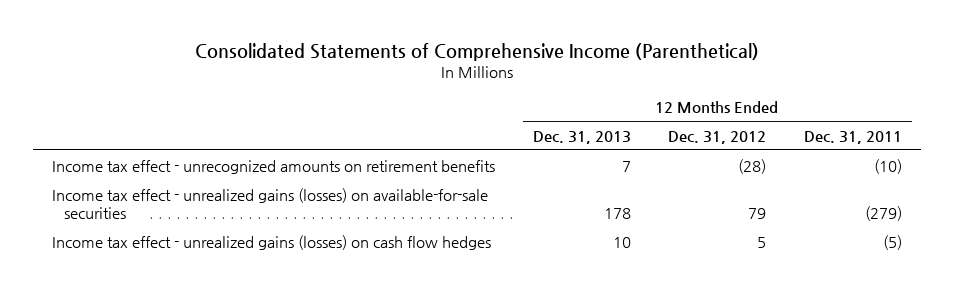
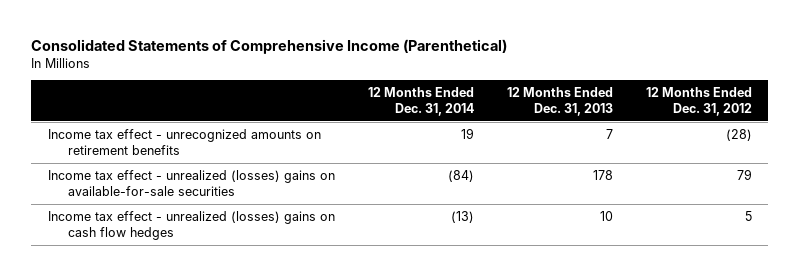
- | 12 Months Ended Dec. 31, 2013 | 12 Months Ended Dec. 31, 2012 | 12 Months Ended Dec. 31, 2011
+ | 12 Months Ended Dec. 31, 2014 | 12 Months Ended Dec. 31, 2013 | 12 Months Ended Dec. 31, 2012
- Income tax effect - unrealized gains (losses) on available-for-sale securities | 178 | 79 | (279)
- Income tax effect - unrealized gains (losses) on cash flow hedges | 10 | 5 | (5)
+ Income tax effect - unrealized (losses) gains on available-for-sale securities | (84) | 178 | 79
+ Income tax effect - unrealized (losses) gains on cash flow hedges | (13) | 10 | 5

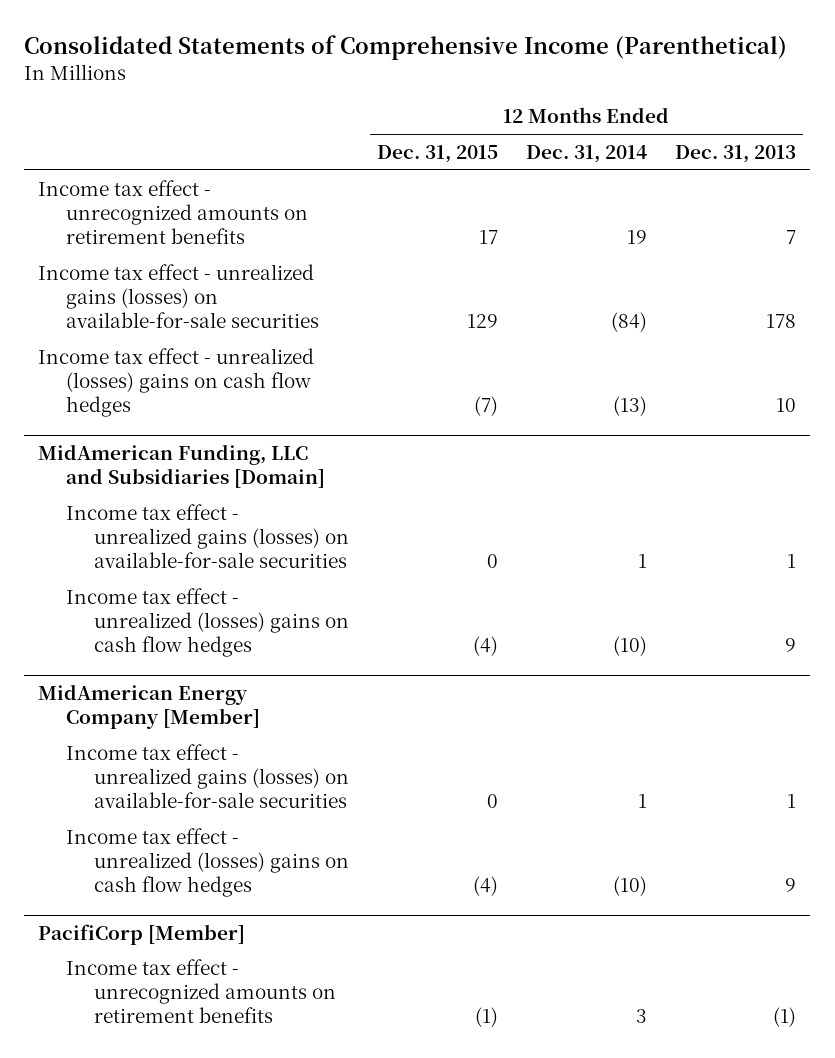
- | 12 Months Ended Dec. 31, 2014 | 12 Months Ended Dec. 31, 2013 | 12 Months Ended Dec. 31, 2012
+ | 12 Months Ended Dec. 31, 2015 | 12 Months Ended Dec. 31, 2014 | 12 Months Ended Dec. 31, 2013
- Income tax effect - unrealized (losses) gains on available-for-sale securities | (84) | 178 | 79
+ Income tax effect - unrealized gains (losses) on available-for-sale securities | 129 | (84) | 178
+ MidAmerican Funding, LLC and Subsidiaries [Domain]
+ Income tax effect - unrealized gains (losses) on available-for-sale securities | 0 | 1 | 1
+ Income tax effect - unrealized (losses) gains on cash flow hedges | (4) | (10) | 9
+ MidAmerican Energy Company [Member]
+ Income tax effect - unrealized gains (losses) on available-for-sale securities | 0 | 1 | 1
+ Income tax effect - unrealized (losses) gains on cash flow hedges | (4) | (10) | 9
+ PacifiCorp [Member]
+ Income tax effect - unrecognized amounts on retirement benefits | (1) | 3 | (1)

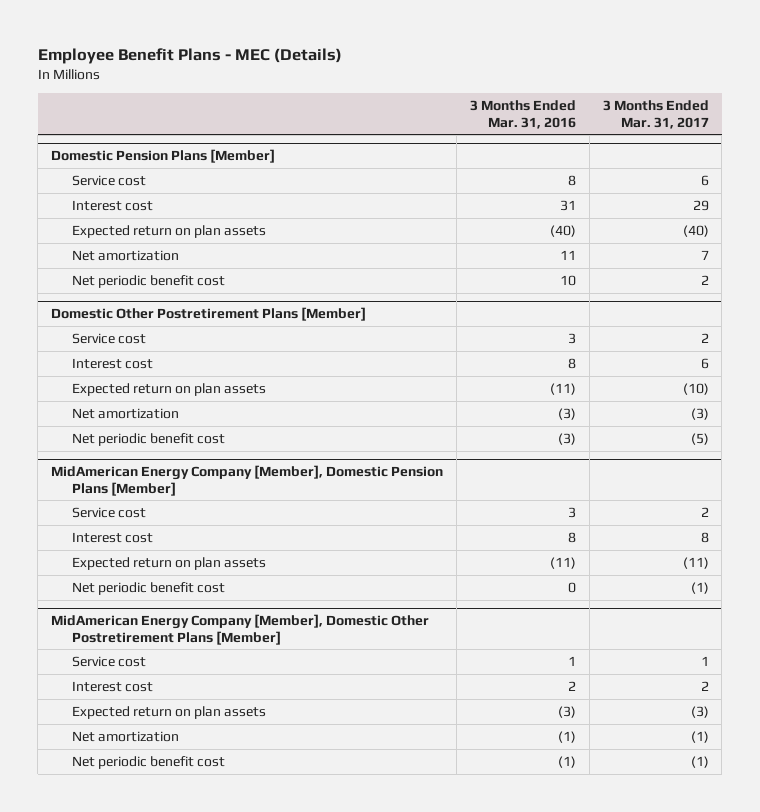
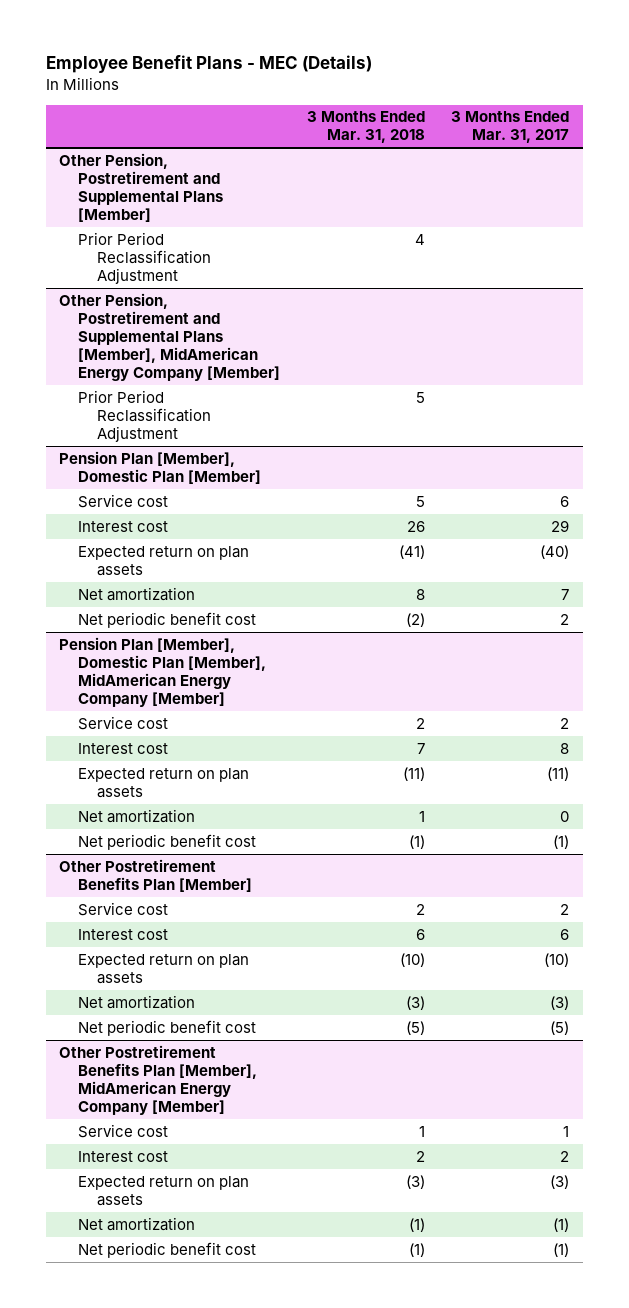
- | 3 Months Ended Mar. 31, 2016 | 3 Months Ended Mar. 31, 2017
+ | 3 Months Ended Mar. 31, 2018 | 3 Months Ended Mar. 31, 2017
- Domestic Pension Plans [Member]
+ Other Pension, Postretirement and Supplemental Plans [Member]
+ Prior Period Reclassification Adjustment | 4 |
+ Other Pension, Postretirement and Supplemental Plans [Member], MidAmerican Energy Company [Member]
+ Prior Period Reclassification Adjustment | 5 |
+ Pension Plan [Member], Domestic Plan [Member]
- Domestic Other Postretirement Plans [Member]
+ Pension Plan [Member], Domestic Plan [Member], MidAmerican Energy Company [Member]
+ Interest cost | 7 | 8
+ Expected return on plan assets | (11) | (11)
+ Net amortization | 1 | 0
+ Net periodic benefit cost | (1) | (1)
+ Other Postretirement Benefits Plan [Member]
+ Service cost | 2 | 2
- MidAmerican Energy Company [Member], Domestic Pension Plans [Member]
- Service cost | 3 | 2
- Interest cost | 8 | 8
- Expected return on plan assets | (11) | (11)
- Net periodic benefit cost | 0 | (1)
- MidAmerican Energy Company [Member], Domestic Other Postretirement Plans [Member]
+ Other Postretirement Benefits Plan [Member], MidAmerican Energy Company [Member]

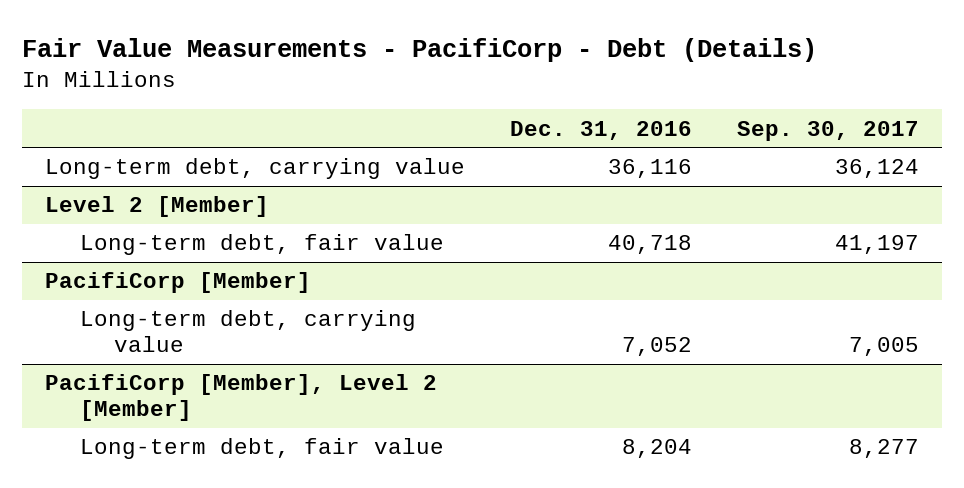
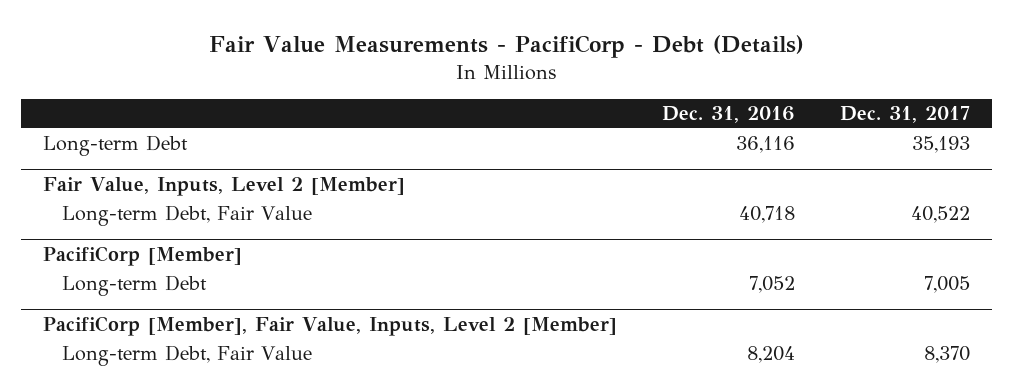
- | Dec. 31, 2016 | Sep. 30, 2017
+ | Dec. 31, 2016 | Dec. 31, 2017
- Long-term debt, carrying value | 36,116 | 36,124
- Level 2 [Member]
- Long-term debt, fair value | 40,718 | 41,197
+ Long-term Debt | 36,116 | 35,193
+ Fair Value, Inputs, Level 2 [Member]
+ Long-term Debt, Fair Value | 40,718 | 40,522
@ PacifiCorp [Member]
- Long-term debt, carrying value | 7,052 | 7,005
- PacifiCorp [Member], Level 2 [Member]
- Long-term debt, fair value | 8,204 | 8,277
@ PacifiCorp [Member]
+ Long-term Debt | 7,052 | 7,005
+ PacifiCorp [Member], Fair Value, Inputs, Level 2 [Member]
+ Long-term Debt, Fair Value | 8,204 | 8,370

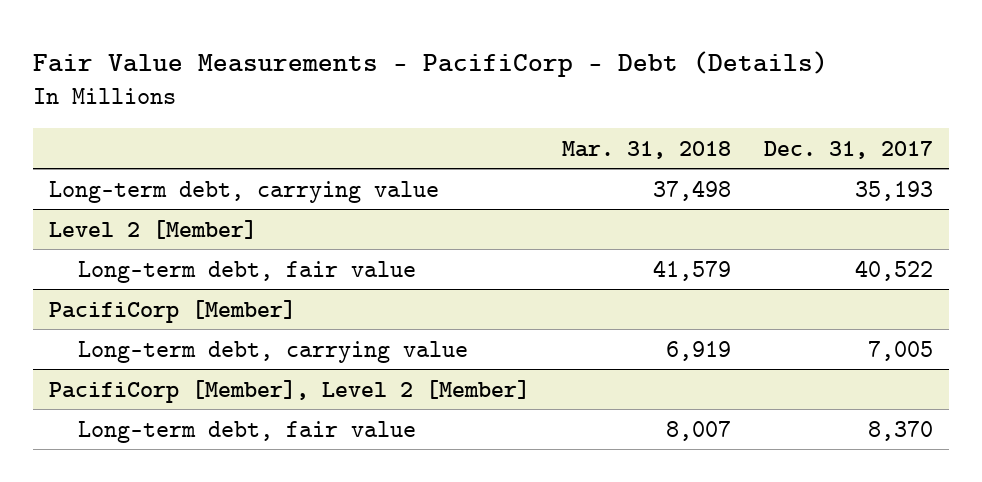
- | Dec. 31, 2016 | Dec. 31, 2017
+ | Mar. 31, 2018 | Dec. 31, 2017
- Long-term Debt | 36,116 | 35,193
- Fair Value, Inputs, Level 2 [Member]
- Long-term Debt, Fair Value | 40,718 | 40,522
+ Long-term debt, carrying value | 37,498 | 35,193
+ Level 2 [Member]
+ Long-term debt, fair value | 41,579 | 40,522
@ PacifiCorp [Member]
- Long-term Debt | 7,052 | 7,005
- PacifiCorp [Member], Fair Value, Inputs, Level 2 [Member]
- Long-term Debt, Fair Value | 8,204 | 8,370
@ PacifiCorp [Member]
+ Long-term debt, carrying value | 6,919 | 7,005
+ PacifiCorp [Member], Level 2 [Member]
+ Long-term debt, fair value | 8,007 | 8,370

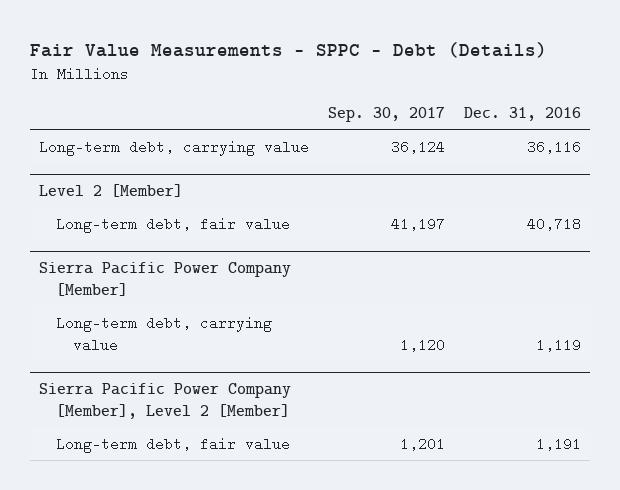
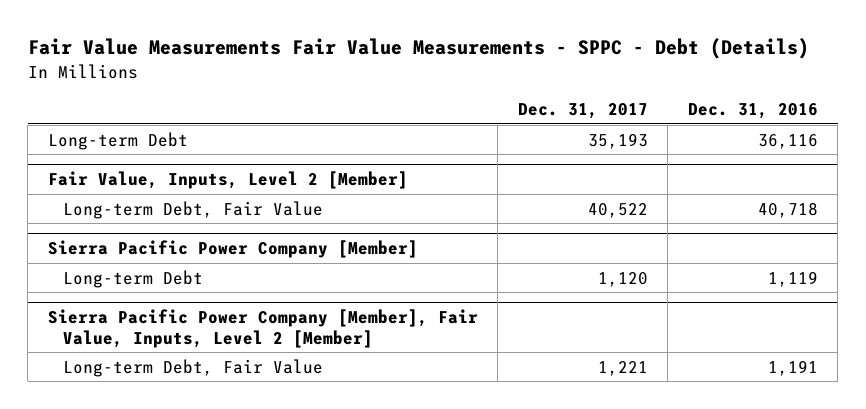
- Fair Value Measurements - SPPC - Debt (Details)
+ Fair Value Measurements Fair Value Measurements - SPPC - Debt (Details)
- | Sep. 30, 2017 | Dec. 31, 2016
+ | Dec. 31, 2017 | Dec. 31, 2016
- Long-term debt, carrying value | 36,124 | 36,116
- Level 2 [Member]
- Long-term debt, fair value | 41,197 | 40,718
+ Long-term Debt | 35,193 | 36,116
+ Fair Value, Inputs, Level 2 [Member]
+ Long-term Debt, Fair Value | 40,522 | 40,718
@ Sierra Pacific Power Company [Member]
- Long-term debt, carrying value | 1,120 | 1,119
- Sierra Pacific Power Company [Member], Level 2 [Member]
- Long-term debt, fair value | 1,201 | 1,191
@ Sierra Pacific Power Company [Member]
+ Long-term Debt | 1,120 | 1,119
+ Sierra Pacific Power Company [Member], Fair Value, Inputs, Level 2 [Member]
+ Long-term Debt, Fair Value | 1,221 | 1,191

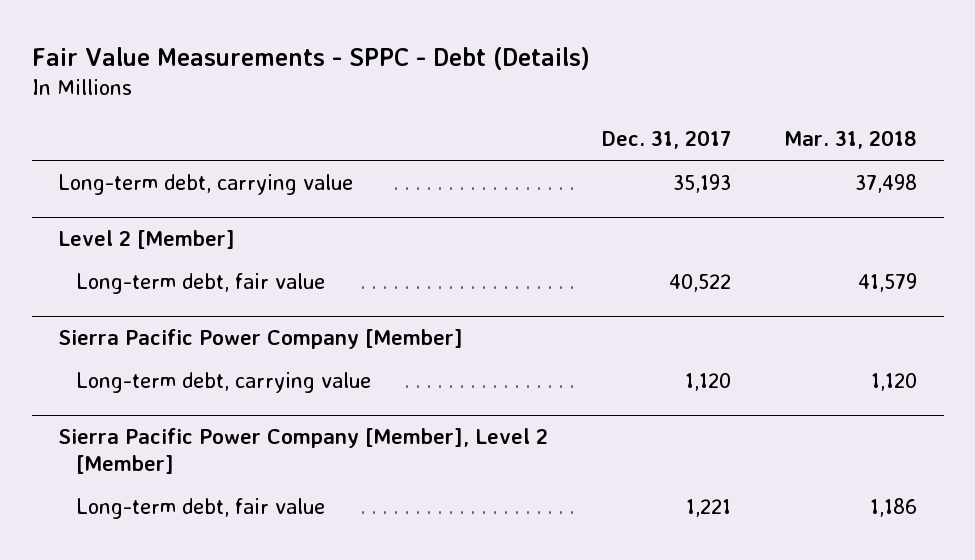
- Fair Value Measurements Fair Value Measurements - SPPC - Debt (Details)
+ Fair Value Measurements - SPPC - Debt (Details)
- | Dec. 31, 2017 | Dec. 31, 2016
+ | Dec. 31, 2017 | Mar. 31, 2018
- Long-term Debt | 35,193 | 36,116
- Fair Value, Inputs, Level 2 [Member]
- Long-term Debt, Fair Value | 40,522 | 40,718
+ Long-term debt, carrying value | 35,193 | 37,498
+ Level 2 [Member]
+ Long-term debt, fair value | 40,522 | 41,579
@ Sierra Pacific Power Company [Member]
- Long-term Debt | 1,120 | 1,119
- Sierra Pacific Power Company [Member], Fair Value, Inputs, Level 2 [Member]
- Long-term Debt, Fair Value | 1,221 | 1,191
@ Sierra Pacific Power Company [Member]
+ Long-term debt, carrying value | 1,120 | 1,120
+ Sierra Pacific Power Company [Member], Level 2 [Member]
+ Long-term debt, fair value | 1,221 | 1,186

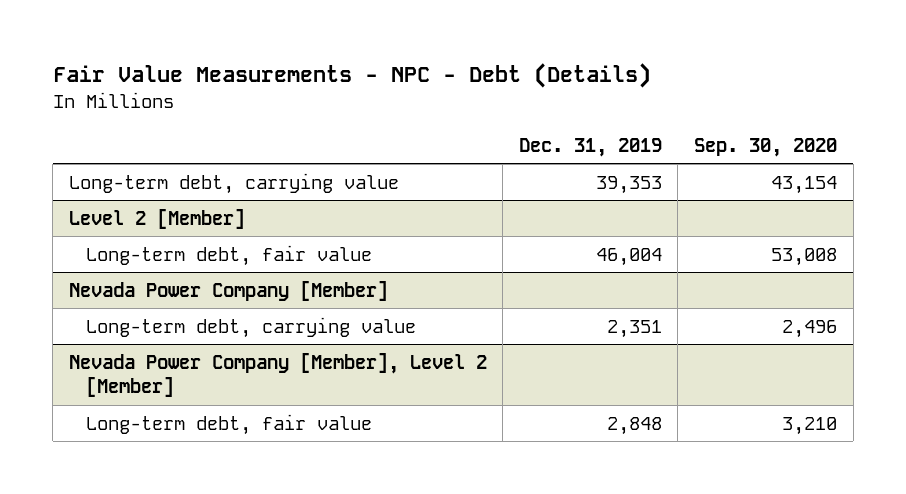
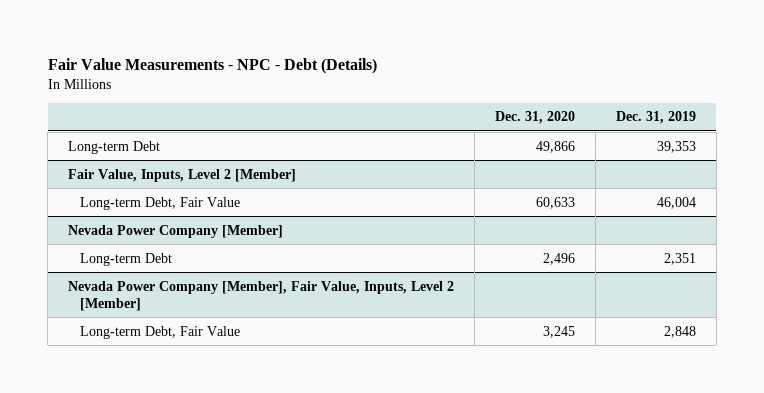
- | Dec. 31, 2019 | Sep. 30, 2020
+ | Dec. 31, 2020 | Dec. 31, 2019
- Long-term debt, carrying value | 39,353 | 43,154
- Level 2 [Member]
- Long-term debt, fair value | 46,004 | 53,008
+ Long-term Debt | 49,866 | 39,353
+ Fair Value, Inputs, Level 2 [Member]
+ Long-term Debt, Fair Value | 60,633 | 46,004
@ Nevada Power Company [Member]
- Long-term debt, carrying value | 2,351 | 2,496
- Nevada Power Company [Member], Level 2 [Member]
- Long-term debt, fair value | 2,848 | 3,210
@ Nevada Power Company [Member]
+ Long-term Debt | 2,496 | 2,351
+ Nevada Power Company [Member], Fair Value, Inputs, Level 2 [Member]
+ Long-term Debt, Fair Value | 3,245 | 2,848

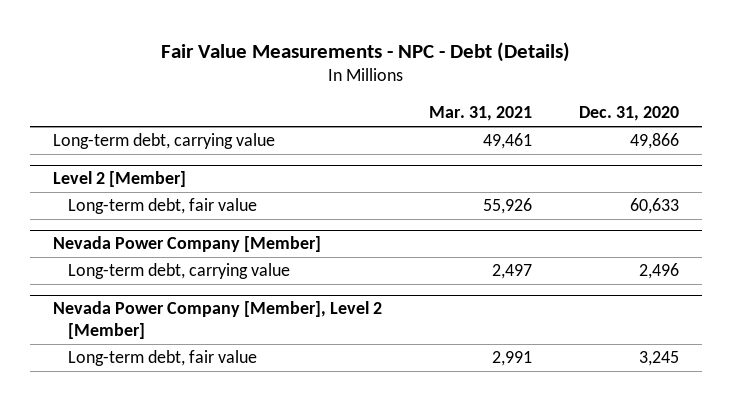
- | Dec. 31, 2020 | Dec. 31, 2019
+ | Mar. 31, 2021 | Dec. 31, 2020
- Long-term Debt | 49,866 | 39,353
- Fair Value, Inputs, Level 2 [Member]
- Long-term Debt, Fair Value | 60,633 | 46,004
+ Long-term debt, carrying value | 49,461 | 49,866
+ Level 2 [Member]
+ Long-term debt, fair value | 55,926 | 60,633
@ Nevada Power Company [Member]
- Long-term Debt | 2,496 | 2,351
- Nevada Power Company [Member], Fair Value, Inputs, Level 2 [Member]
- Long-term Debt, Fair Value | 3,245 | 2,848
@ Nevada Power Company [Member]
+ Long-term debt, carrying value | 2,497 | 2,496
+ Nevada Power Company [Member], Level 2 [Member]
+ Long-term debt, fair value | 2,991 | 3,245

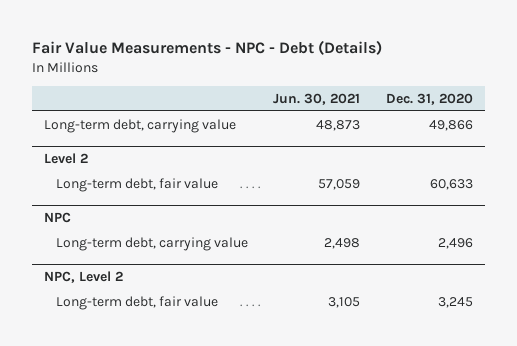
- | Mar. 31, 2021 | Dec. 31, 2020
+ | Jun. 30, 2021 | Dec. 31, 2020
- Level 2 [Member]
+ Level 2
- Nevada Power Company [Member]
+ NPC
- Nevada Power Company [Member], Level 2 [Member]
+ NPC, Level 2

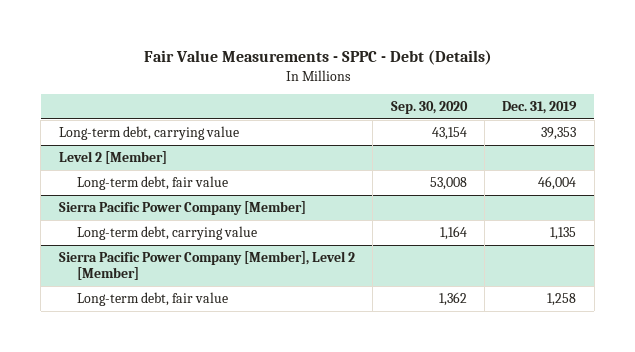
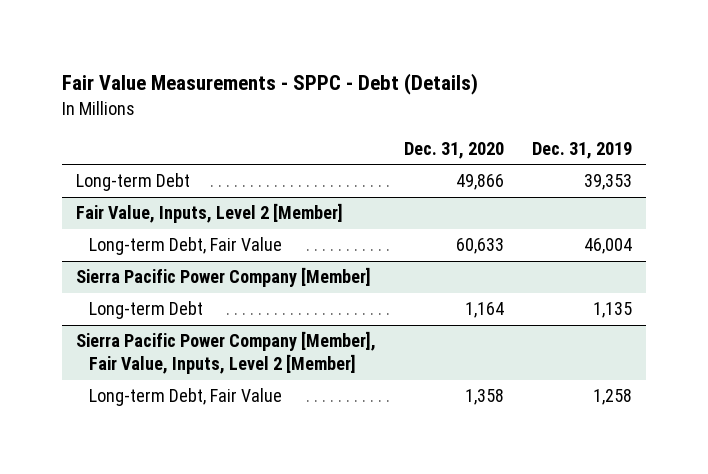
- | Sep. 30, 2020 | Dec. 31, 2019
+ | Dec. 31, 2020 | Dec. 31, 2019
- Long-term debt, carrying value | 43,154 | 39,353
- Level 2 [Member]
- Long-term debt, fair value | 53,008 | 46,004
+ Long-term Debt | 49,866 | 39,353
+ Fair Value, Inputs, Level 2 [Member]
+ Long-term Debt, Fair Value | 60,633 | 46,004
@ Sierra Pacific Power Company [Member]
- Long-term debt, carrying value | 1,164 | 1,135
- Sierra Pacific Power Company [Member], Level 2 [Member]
- Long-term debt, fair value | 1,362 | 1,258
@ Sierra Pacific Power Company [Member]
+ Long-term Debt | 1,164 | 1,135
+ Sierra Pacific Power Company [Member], Fair Value, Inputs, Level 2 [Member]
+ Long-term Debt, Fair Value | 1,358 | 1,258

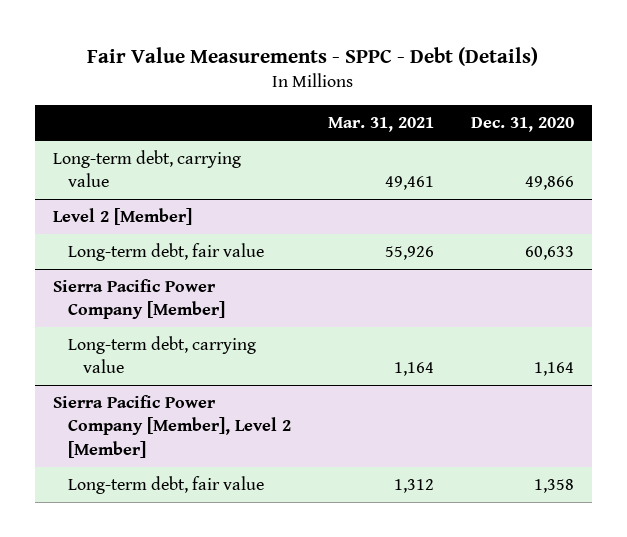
- | Dec. 31, 2020 | Dec. 31, 2019
+ | Mar. 31, 2021 | Dec. 31, 2020
- Long-term Debt | 49,866 | 39,353
- Fair Value, Inputs, Level 2 [Member]
- Long-term Debt, Fair Value | 60,633 | 46,004
+ Long-term debt, carrying value | 49,461 | 49,866
+ Level 2 [Member]
+ Long-term debt, fair value | 55,926 | 60,633
@ Sierra Pacific Power Company [Member]
- Long-term Debt | 1,164 | 1,135
- Sierra Pacific Power Company [Member], Fair Value, Inputs, Level 2 [Member]
- Long-term Debt, Fair Value | 1,358 | 1,258
@ Sierra Pacific Power Company [Member]
+ Long-term debt, carrying value | 1,164 | 1,164
+ Sierra Pacific Power Company [Member], Level 2 [Member]
+ Long-term debt, fair value | 1,312 | 1,358

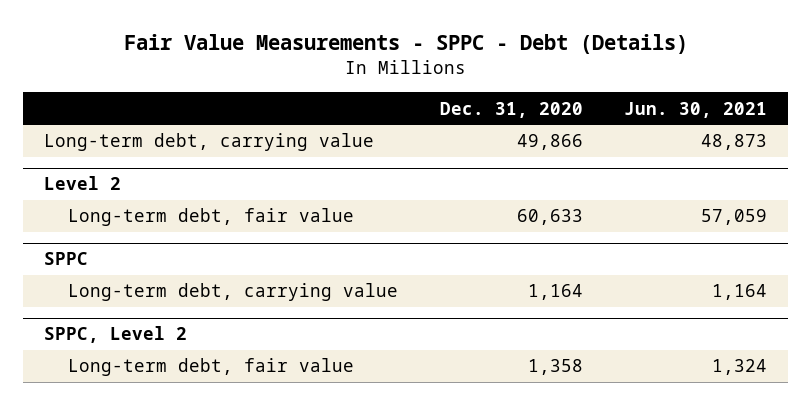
- | Mar. 31, 2021 | Dec. 31, 2020
+ | Dec. 31, 2020 | Jun. 30, 2021
- Level 2 [Member]
+ Level 2
- Sierra Pacific Power Company [Member]
+ SPPC
- Sierra Pacific Power Company [Member], Level 2 [Member]
+ SPPC, Level 2

